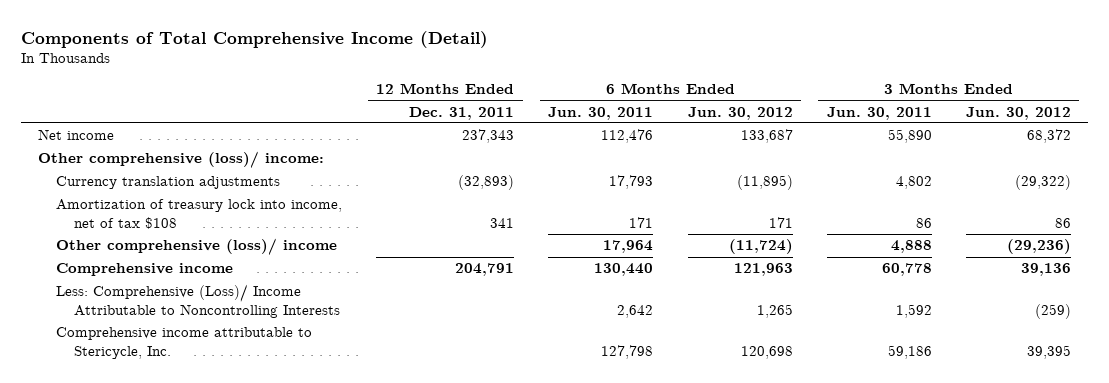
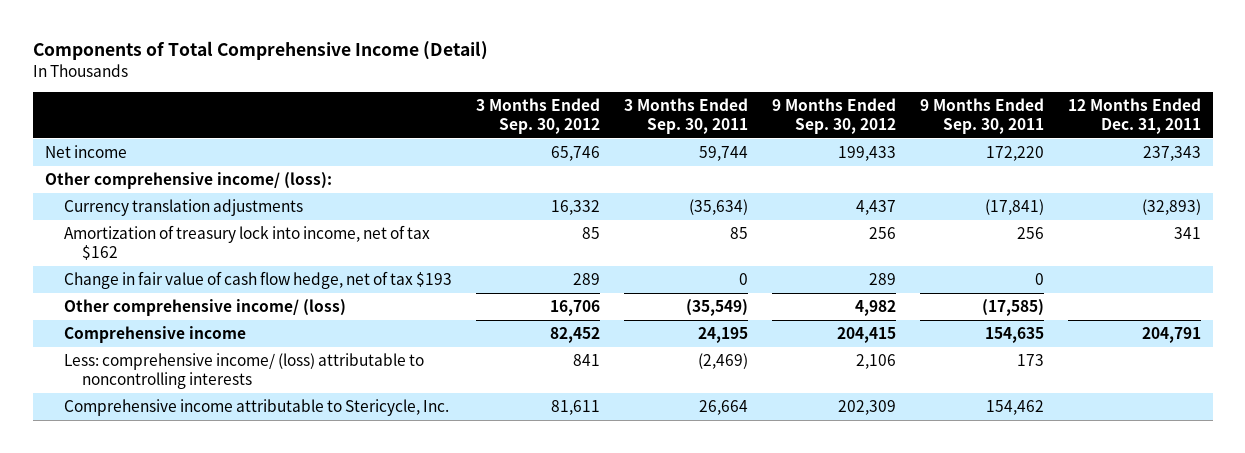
- | 12 Months Ended Dec. 31, 2011 | 6 Months Ended Jun. 30, 2011 | 6 Months Ended Jun. 30, 2012 | 3 Months Ended Jun. 30, 2011 | 3 Months Ended Jun. 30, 2012
+ | 3 Months Ended Sep. 30, 2012 | 3 Months Ended Sep. 30, 2011 | 9 Months Ended Sep. 30, 2012 | 9 Months Ended Sep. 30, 2011 | 12 Months Ended Dec. 31, 2011
- Other comprehensive (loss)/ income:
+ Other comprehensive income/ (loss):
- Amortization of treasury lock into income, net of tax $108 | 341 | 171 | 171 | 86 | 86
- Other comprehensive (loss)/ income | | 17,964 | (11,724) | 4,888 | (29,236)
+ Amortization of treasury lock into income, net of tax $162 | 85 | 85 | 256 | 256 | 341
+ Change in fair value of cash flow hedge, net of tax $193 | 289 | 0 | 289 | 0 |
+ Other comprehensive income/ (loss) | 16,706 | (35,549) | 4,982 | (17,585) |
- Less: Comprehensive (Loss)/ Income Attributable to Noncontrolling Interests | | 2,642 | 1,265 | 1,592 | (259)
+ Less: comprehensive income/ (loss) attributable to noncontrolling interests | 841 | (2,469) | 2,106 | 173 |

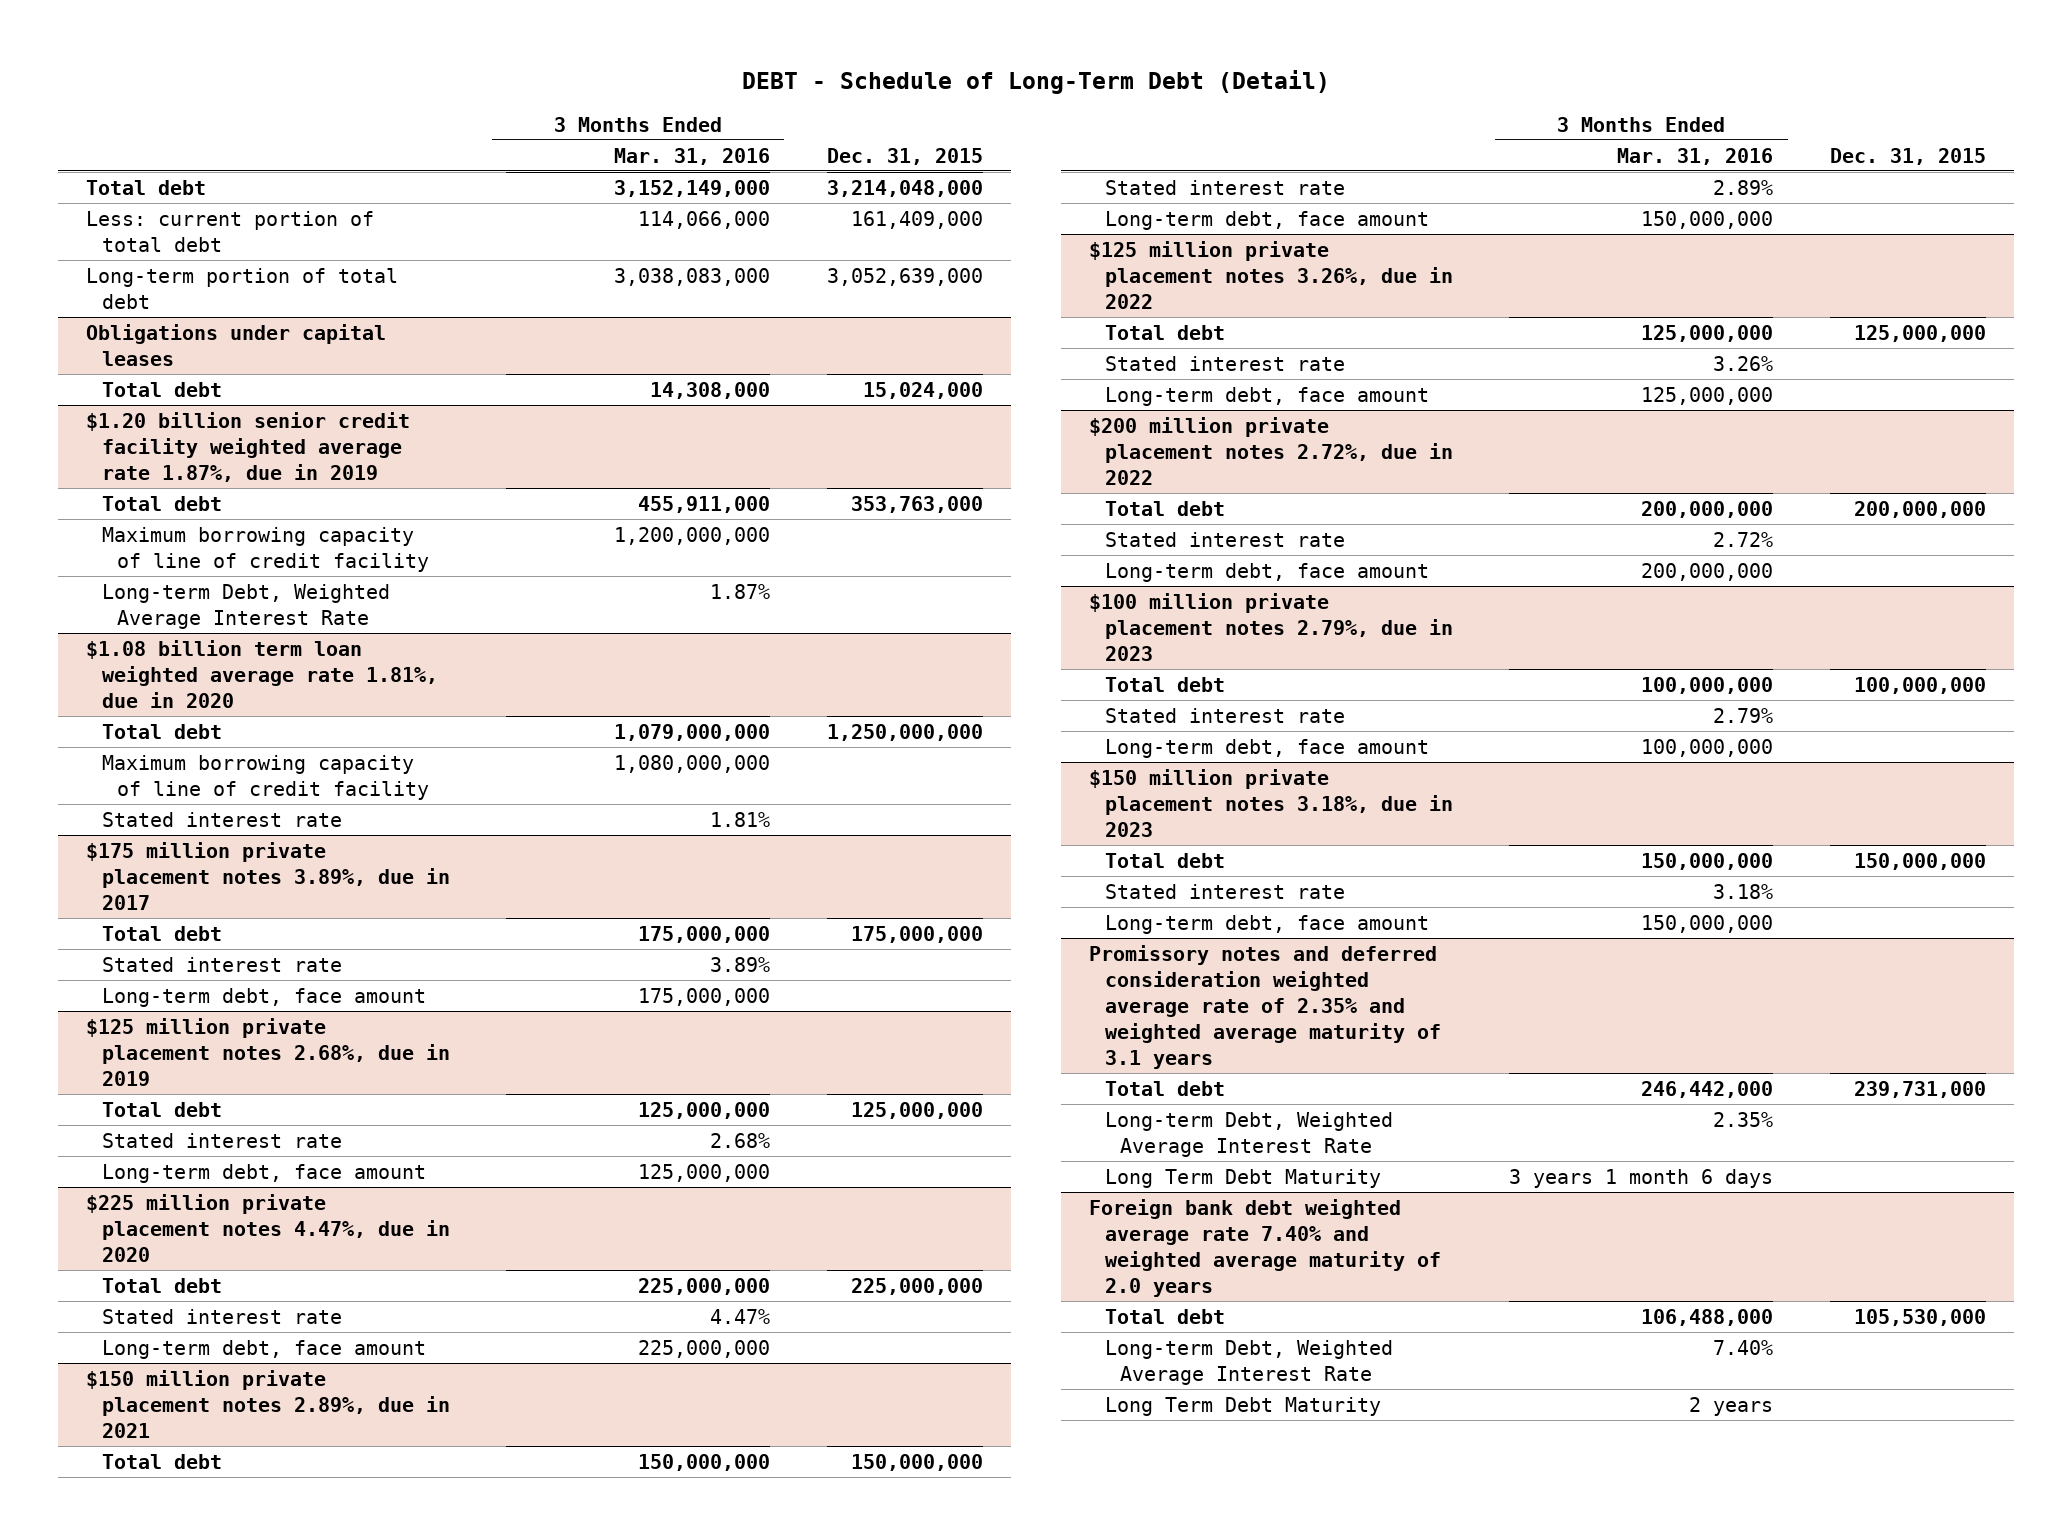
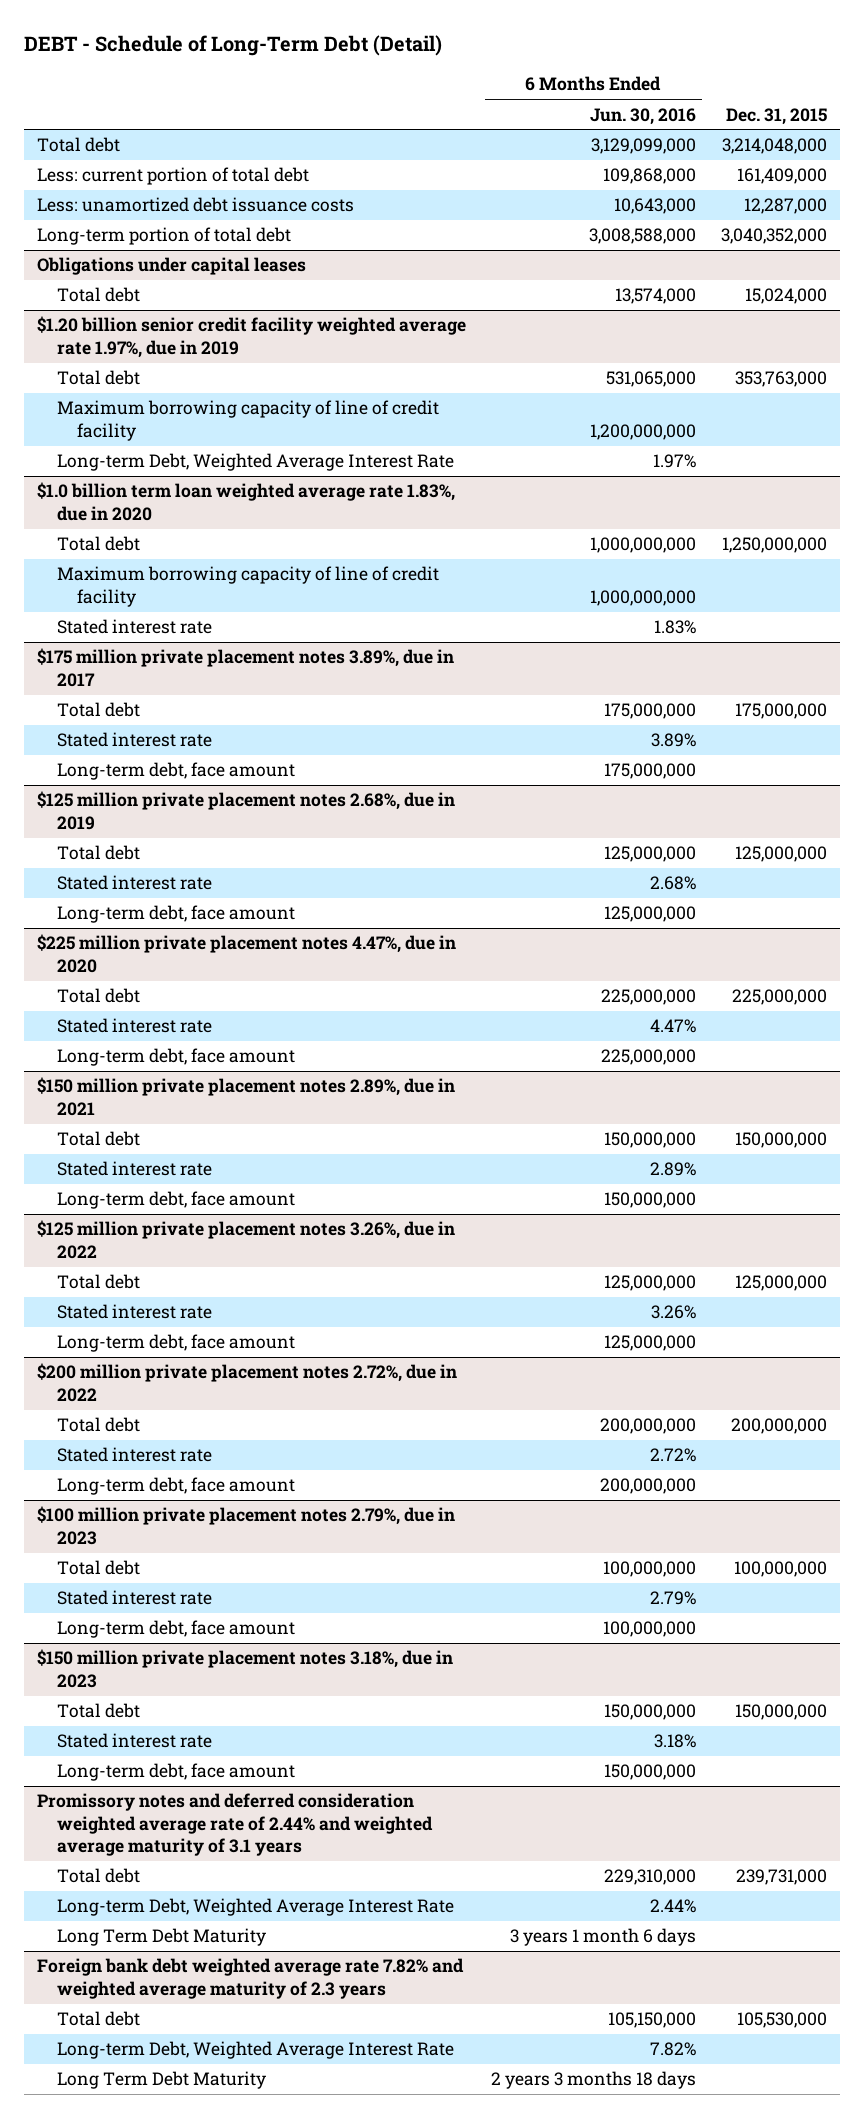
- | 3 Months Ended Mar. 31, 2016 | Dec. 31, 2015
+ | 6 Months Ended Jun. 30, 2016 | Dec. 31, 2015
- Long-term portion of total debt | 3,038,083,000 | 3,052,639,000
+ Less: unamortized debt issuance costs | 10,643,000 | 12,287,000
+ Long-term portion of total debt | 3,008,588,000 | 3,040,352,000
- $1.20 billion senior credit facility weighted average rate 1.87%, due in 2019
+ $1.20 billion senior credit facility weighted average rate 1.97%, due in 2019
- $1.08 billion term loan weighted average rate 1.81%, due in 2020
+ $1.0 billion term loan weighted average rate 1.83%, due in 2020
- Promissory notes and deferred consideration weighted average rate of 2.35% and weighted average maturity of 3.1 years
+ Promissory notes and deferred consideration weighted average rate of 2.44% and weighted average maturity of 3.1 years
- Foreign bank debt weighted average rate 7.40% and weighted average maturity of 2.0 years
+ Foreign bank debt weighted average rate 7.82% and weighted average maturity of 2.3 years

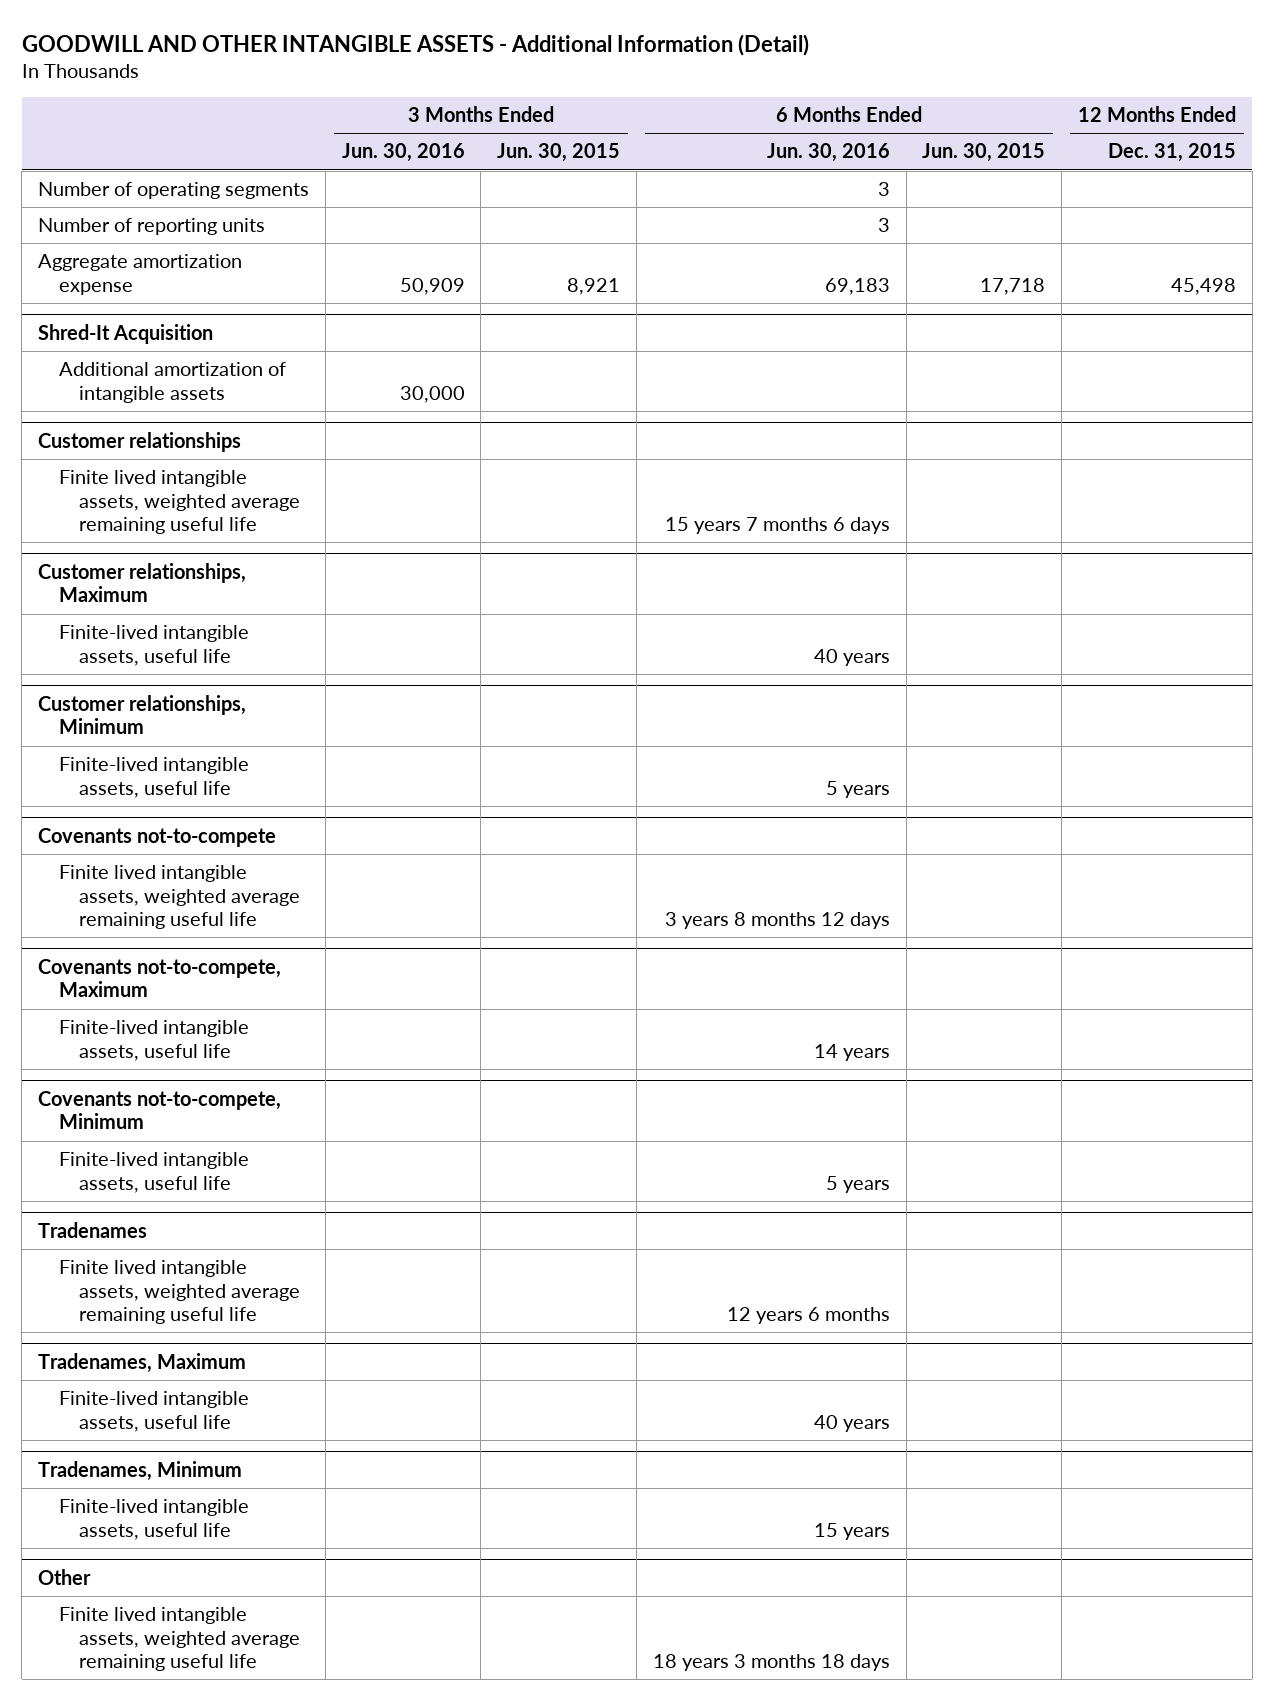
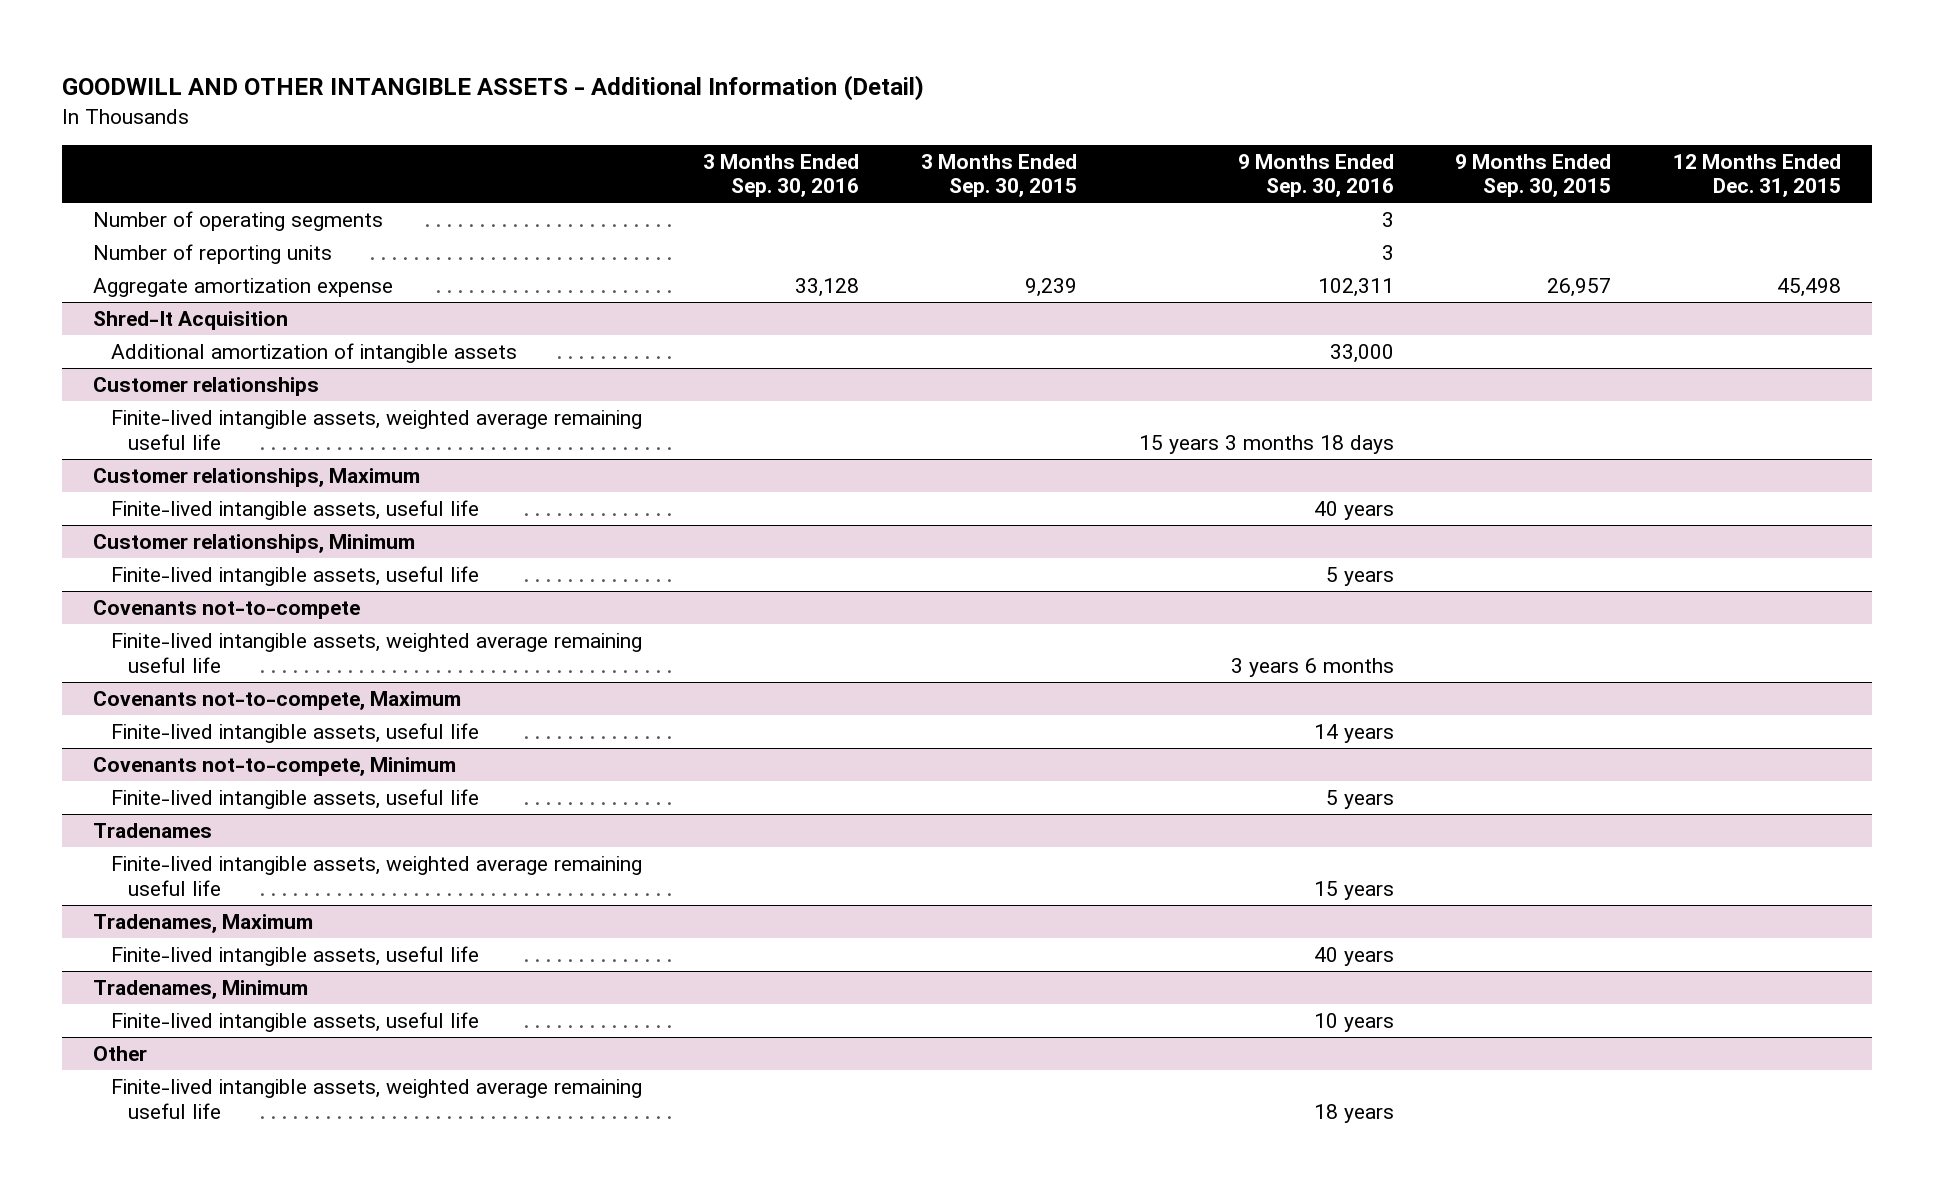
- | 3 Months Ended Jun. 30, 2016 | 3 Months Ended Jun. 30, 2015 | 6 Months Ended Jun. 30, 2016 | 6 Months Ended Jun. 30, 2015 | 12 Months Ended Dec. 31, 2015
+ | 3 Months Ended Sep. 30, 2016 | 3 Months Ended Sep. 30, 2015 | 9 Months Ended Sep. 30, 2016 | 9 Months Ended Sep. 30, 2015 | 12 Months Ended Dec. 31, 2015
@ Customer relationships
- Finite lived intangible assets, weighted average remaining useful life | | | 15 years 7 months 6 days | |
+ Finite-lived intangible assets, weighted average remaining useful life | | | 15 years 3 months 18 days | |
@ Covenants not-to-compete
- Finite lived intangible assets, weighted average remaining useful life | | | 3 years 8 months 12 days | |
+ Finite-lived intangible assets, weighted average remaining useful life | | | 3 years 6 months | |
@ Tradenames
- Finite lived intangible assets, weighted average remaining useful life | | | 12 years 6 months | |
+ Finite-lived intangible assets, weighted average remaining useful life | | | 15 years | |
@ Other
- Finite lived intangible assets, weighted average remaining useful life | | | 18 years 3 months 18 days | |
+ Finite-lived intangible assets, weighted average remaining useful life | | | 18 years | |

